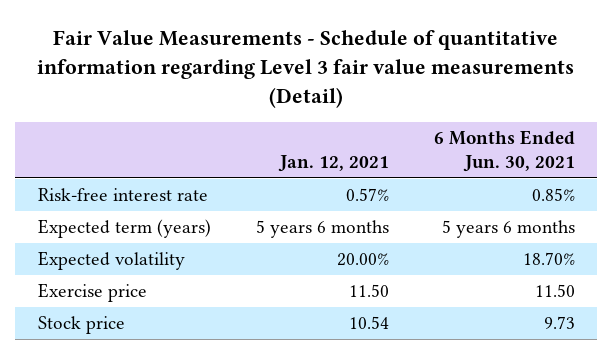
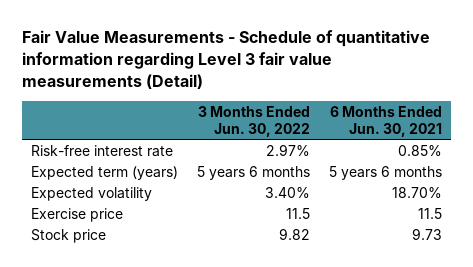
- | Jan. 12, 2021 | 6 Months Ended Jun. 30, 2021
+ | 3 Months Ended Jun. 30, 2022 | 6 Months Ended Jun. 30, 2021
- Exercise price | 11.50 | 11.50
+ Exercise price | 11.5 | 11.5

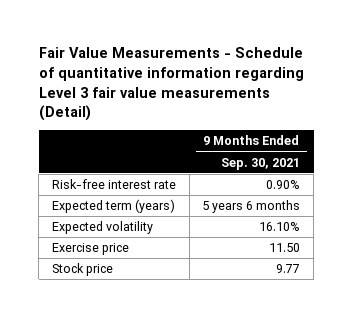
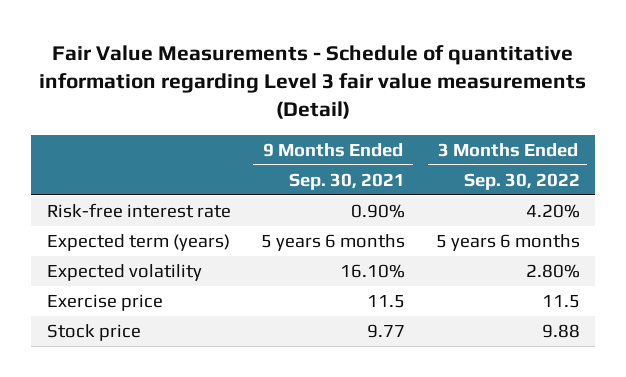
- | 9 Months Ended Sep. 30, 2021
+ | 9 Months Ended Sep. 30, 2021 | 3 Months Ended Sep. 30, 2022
- Exercise price | 11.50
+ Exercise price | 11.5 | 11.5

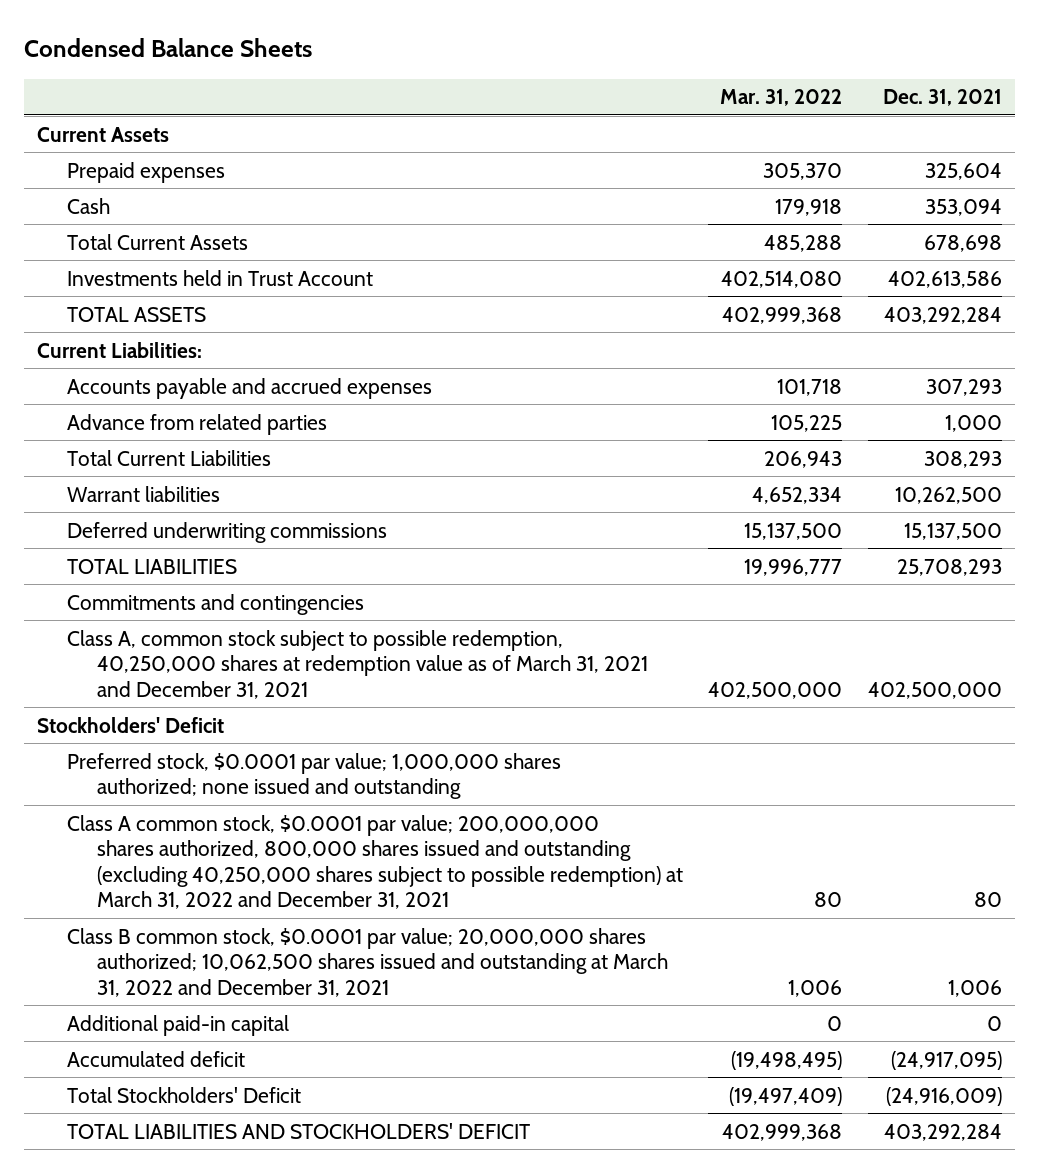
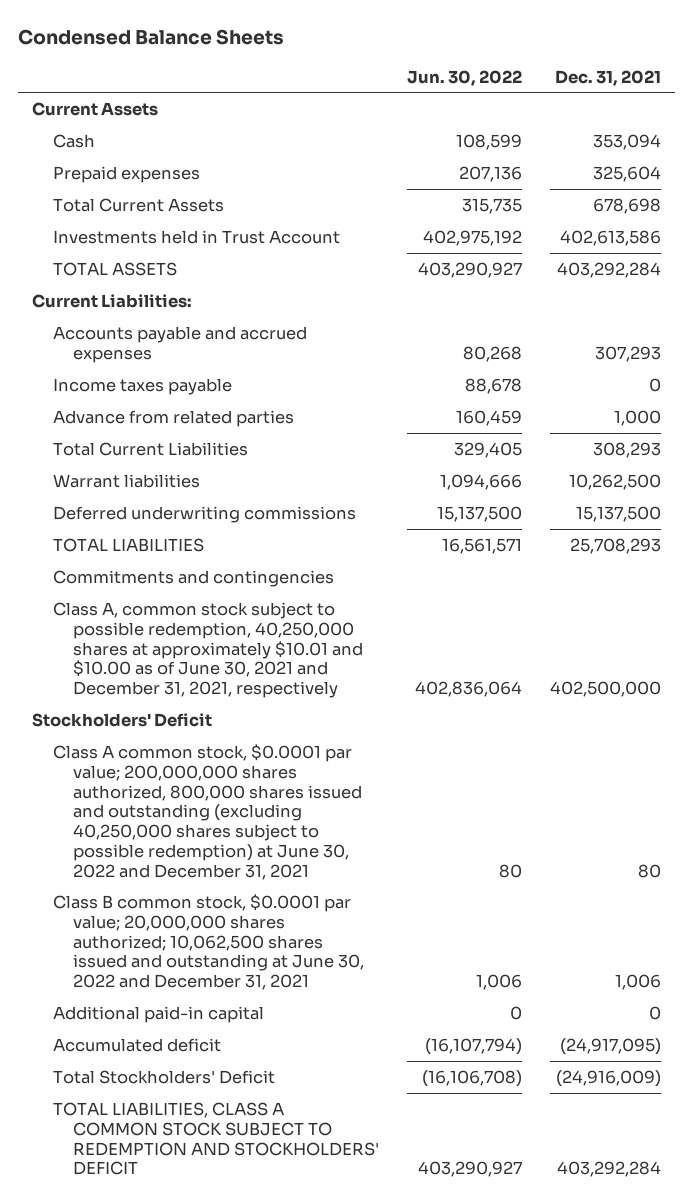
- | Mar. 31, 2022 | Dec. 31, 2021
+ | Jun. 30, 2022 | Dec. 31, 2021
moved down: Prepaid expenses | 207,136 | 325,604
+ Income taxes payable | 88,678 | 0
- Class A, common stock subject to possible redemption, 40,250,000 shares at redemption value as of March 31, 2021 and December 31, 2021 | 402,500,000 | 402,500,000
+ Class A, common stock subject to possible redemption, 40,250,000 shares at approximately $10.01 and $10.00 as of June 30, 2021 and December 31, 2021, respectively | 402,836,064 | 402,500,000
- Preferred stock, $0.0001 par value; 1,000,000 shares authorized; none issued and outstanding
- Class A common stock, $0.0001 par value; 200,000,000 shares authorized, 800,000 shares issued and outstanding (excluding 40,250,000 shares subject to possible redemption) at March 31, 2022 and December 31, 2021 | 80 | 80
- Class B common stock, $0.0001 par value; 20,000,000 shares authorized; 10,062,500 shares issued and outstanding at March 31, 2022 and December 31, 2021 | 1,006 | 1,006
+ Class A common stock, $0.0001 par value; 200,000,000 shares authorized, 800,000 shares issued and outstanding (excluding 40,250,000 shares subject to possible redemption) at June 30, 2022 and December 31, 2021 | 80 | 80
+ Class B common stock, $0.0001 par value; 20,000,000 shares authorized; 10,062,500 shares issued and outstanding at June 30, 2022 and December 31, 2021 | 1,006 | 1,006
- TOTAL LIABILITIES AND STOCKHOLDERS' DEFICIT | 402,999,368 | 403,292,284
+ TOTAL LIABILITIES, CLASS A COMMON STOCK SUBJECT TO REDEMPTION AND STOCKHOLDERS' DEFICIT | 403,290,927 | 403,292,284

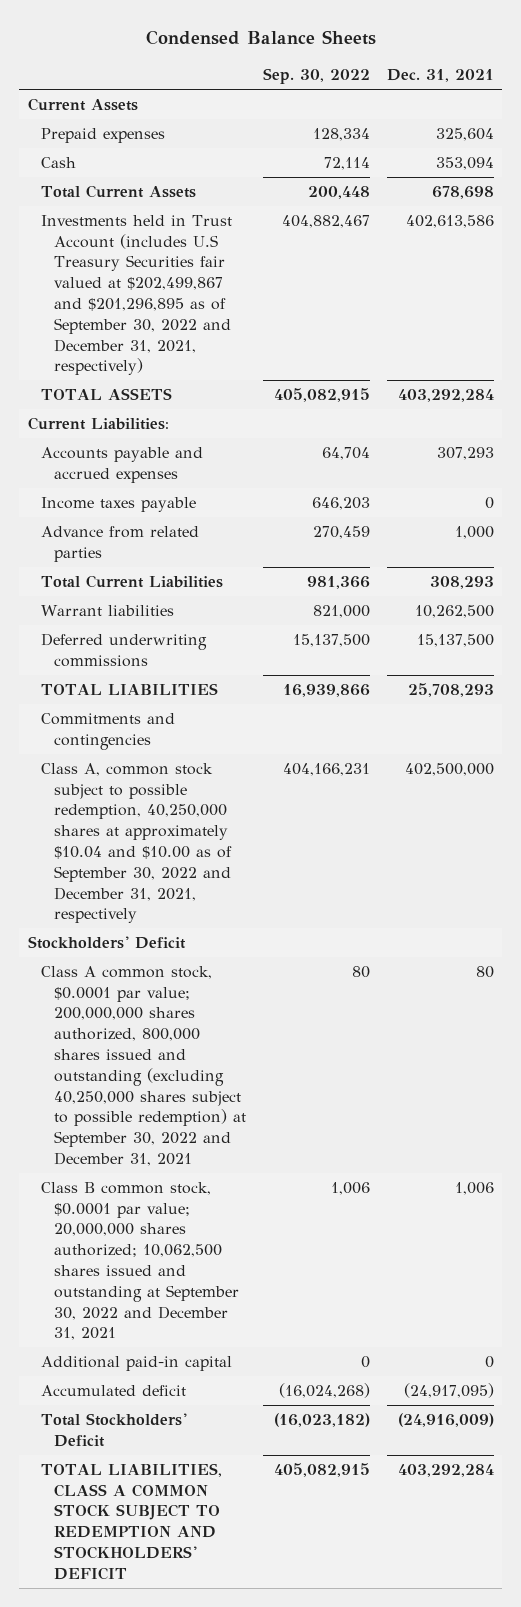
- | Jun. 30, 2022 | Dec. 31, 2021
+ | Sep. 30, 2022 | Dec. 31, 2021
moved down: Cash | 72,114 | 353,094
- Investments held in Trust Account | 402,975,192 | 402,613,586
+ Investments held in Trust Account (includes U.S Treasury Securities fair valued at $202,499,867 and $201,296,895 as of September 30, 2022 and December 31, 2021, respectively) | 404,882,467 | 402,613,586
- Class A, common stock subject to possible redemption, 40,250,000 shares at approximately $10.01 and $10.00 as of June 30, 2021 and December 31, 2021, respectively | 402,836,064 | 402,500,000
+ Class A, common stock subject to possible redemption, 40,250,000 shares at approximately $10.04 and $10.00 as of September 30, 2022 and December 31, 2021, respectively | 404,166,231 | 402,500,000
- Class A common stock, $0.0001 par value; 200,000,000 shares authorized, 800,000 shares issued and outstanding (excluding 40,250,000 shares subject to possible redemption) at June 30, 2022 and December 31, 2021 | 80 | 80
- Class B common stock, $0.0001 par value; 20,000,000 shares authorized; 10,062,500 shares issued and outstanding at June 30, 2022 and December 31, 2021 | 1,006 | 1,006
+ Class A common stock, $0.0001 par value; 200,000,000 shares authorized, 800,000 shares issued and outstanding (excluding 40,250,000 shares subject to possible redemption) at September 30, 2022 and December 31, 2021 | 80 | 80
+ Class B common stock, $0.0001 par value; 20,000,000 shares authorized; 10,062,500 shares issued and outstanding at September 30, 2022 and December 31, 2021 | 1,006 | 1,006

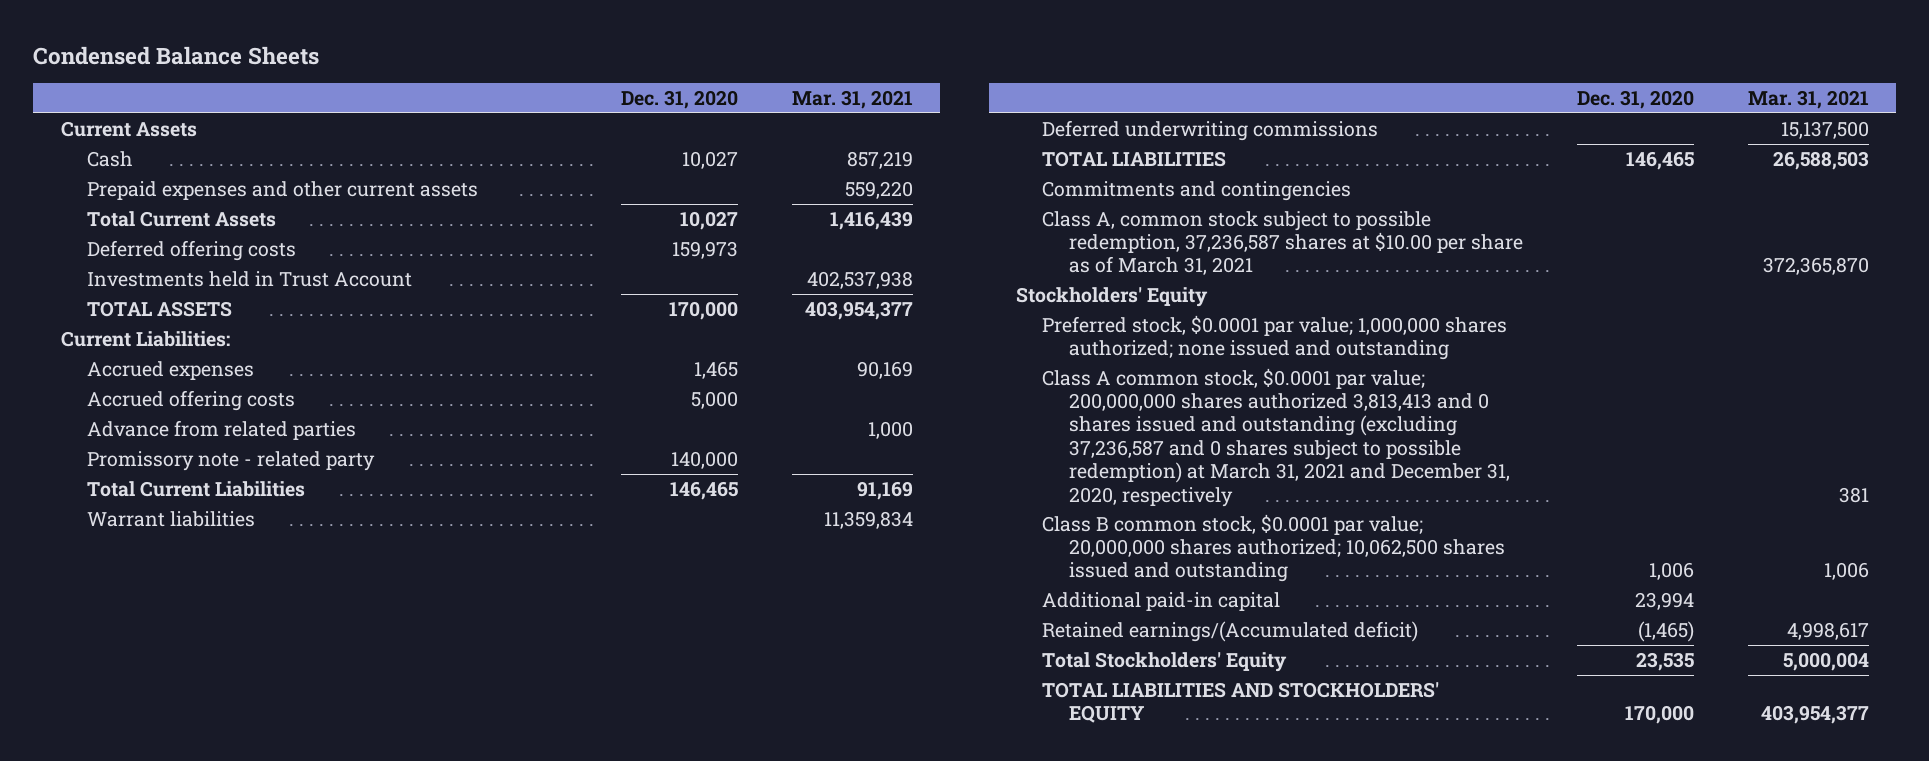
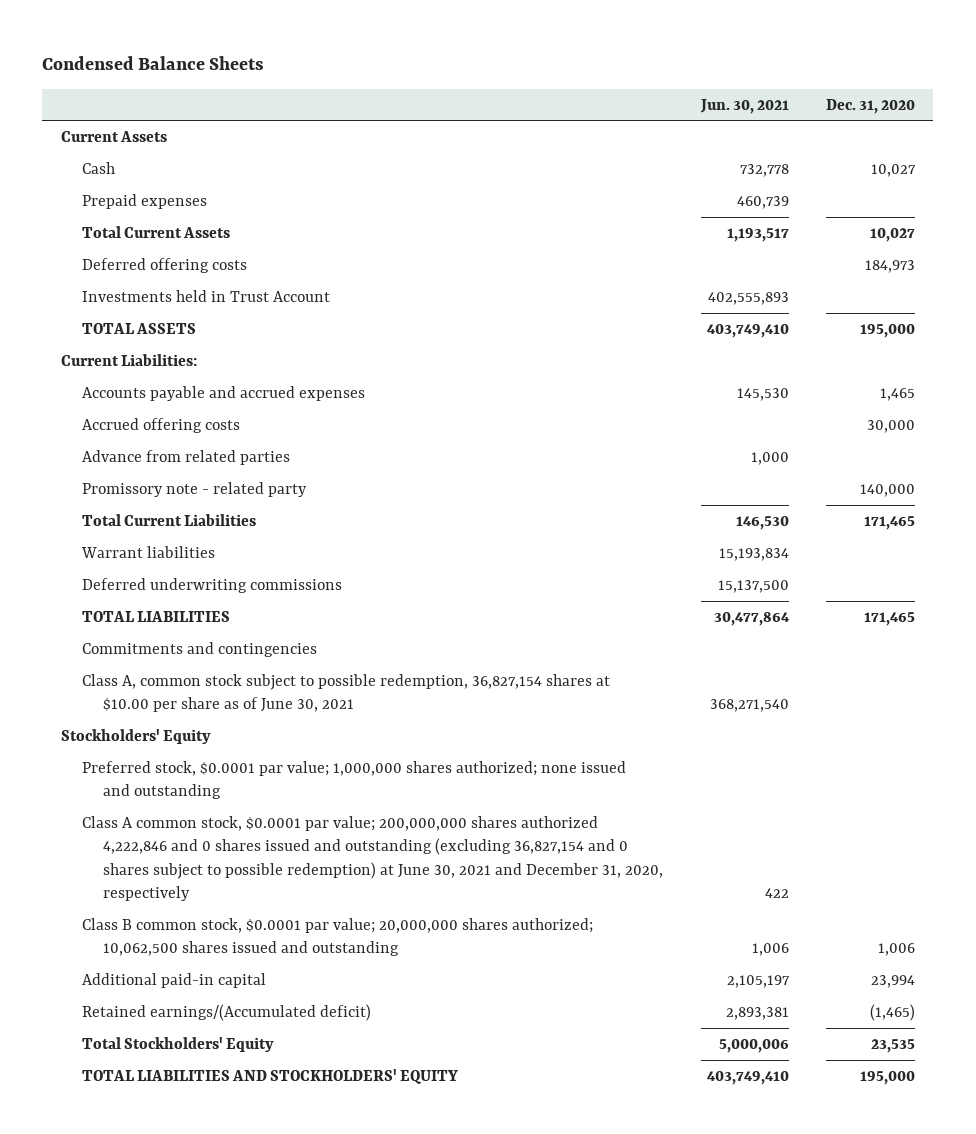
- | Dec. 31, 2020 | Mar. 31, 2021
+ | Jun. 30, 2021 | Dec. 31, 2020
- Prepaid expenses and other current assets | | 559,220
+ Prepaid expenses | 460,739 |
- Deferred offering costs | 159,973 |
+ Deferred offering costs | | 184,973
- TOTAL ASSETS | 170,000 | 403,954,377
+ TOTAL ASSETS | 403,749,410 | 195,000
- Accrued expenses | 1,465 | 90,169
- Accrued offering costs | 5,000 |
+ Accounts payable and accrued expenses | 145,530 | 1,465
+ Accrued offering costs | | 30,000
- Total Current Liabilities | 146,465 | 91,169
+ Total Current Liabilities | 146,530 | 171,465
- TOTAL LIABILITIES | 146,465 | 26,588,503
+ TOTAL LIABILITIES | 30,477,864 | 171,465
- Class A, common stock subject to possible redemption, 37,236,587 shares at $10.00 per share as of March 31, 2021 | | 372,365,870
+ Class A, common stock subject to possible redemption, 36,827,154 shares at $10.00 per share as of June 30, 2021 | 368,271,540 |
- Class A common stock, $0.0001 par value; 200,000,000 shares authorized 3,813,413 and 0 shares issued and outstanding (excluding 37,236,587 and 0 shares subject to possible redemption) at March 31, 2021 and December 31, 2020, respectively | | 381
+ Class A common stock, $0.0001 par value; 200,000,000 shares authorized 4,222,846 and 0 shares issued and outstanding (excluding 36,827,154 and 0 shares subject to possible redemption) at June 30, 2021 and December 31, 2020, respectively | 422 |
- TOTAL LIABILITIES AND STOCKHOLDERS' EQUITY | 170,000 | 403,954,377
+ TOTAL LIABILITIES AND STOCKHOLDERS' EQUITY | 403,749,410 | 195,000

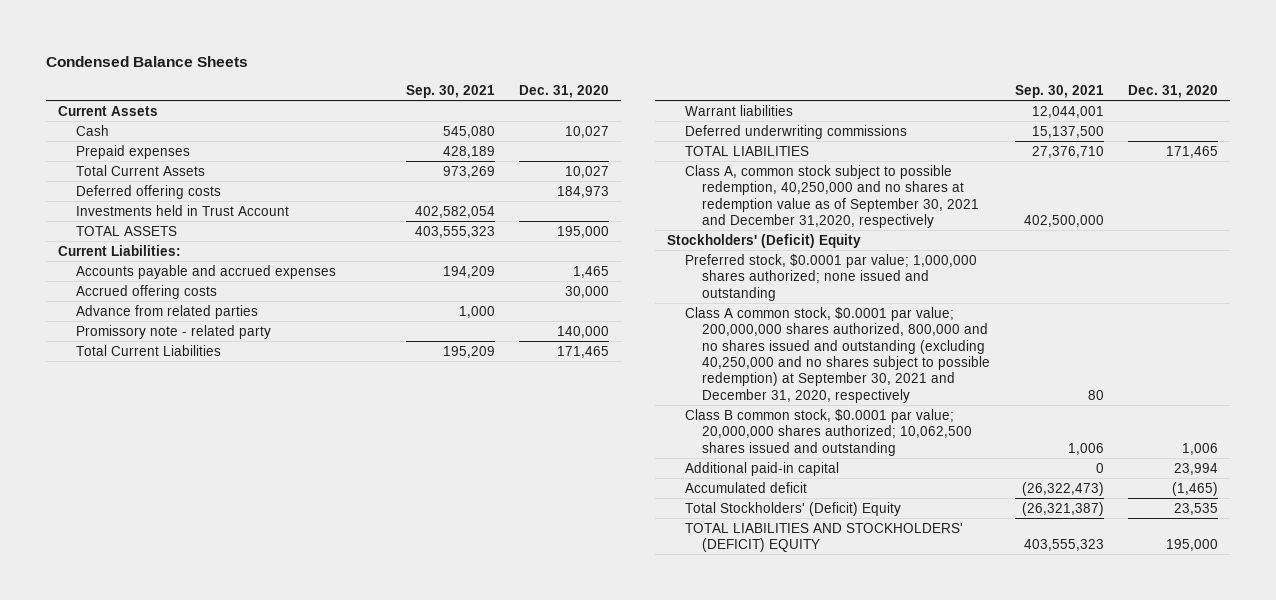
- | Jun. 30, 2021 | Dec. 31, 2020
+ | Sep. 30, 2021 | Dec. 31, 2020
- Commitments and contingencies
- Class A, common stock subject to possible redemption, 36,827,154 shares at $10.00 per share as of June 30, 2021 | 368,271,540 |
- Stockholders' Equity
+ Class A, common stock subject to possible redemption, 40,250,000 and no shares at redemption value as of September 30, 2021 and December 31,2020, respectively | 402,500,000 |
+ Stockholders' (Deficit) Equity
- Class A common stock, $0.0001 par value; 200,000,000 shares authorized 4,222,846 and 0 shares issued and outstanding (excluding 36,827,154 and 0 shares subject to possible redemption) at June 30, 2021 and December 31, 2020, respectively | 422 |
+ Class A common stock, $0.0001 par value; 200,000,000 shares authorized, 800,000 and no shares issued and outstanding (excluding 40,250,000 and no shares subject to possible redemption) at September 30, 2021 and December 31, 2020, respectively | 80 |
- Retained earnings/(Accumulated deficit) | 2,893,381 | (1,465)
- Total Stockholders' Equity | 5,000,006 | 23,535
- TOTAL LIABILITIES AND STOCKHOLDERS' EQUITY | 403,749,410 | 195,000
+ Accumulated deficit | (26,322,473) | (1,465)
+ Total Stockholders' (Deficit) Equity | (26,321,387) | 23,535
+ TOTAL LIABILITIES AND STOCKHOLDERS' (DEFICIT) EQUITY | 403,555,323 | 195,000

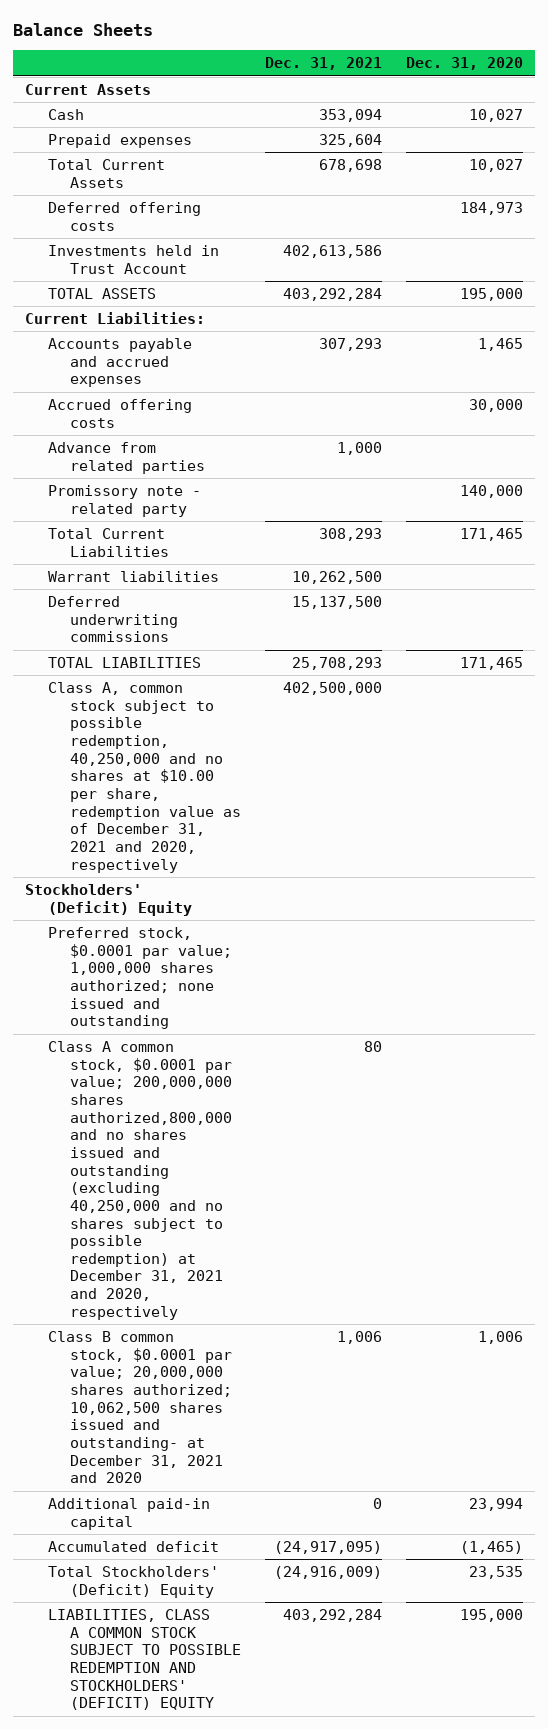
- Condensed Balance Sheets
+ Balance Sheets
- | Sep. 30, 2021 | Dec. 31, 2020
+ | Dec. 31, 2021 | Dec. 31, 2020
- Class A, common stock subject to possible redemption, 40,250,000 and no shares at redemption value as of September 30, 2021 and December 31,2020, respectively | 402,500,000 |
+ Class A, common stock subject to possible redemption, 40,250,000 and no shares at $10.00 per share, redemption value as of December 31, 2021 and 2020, respectively | 402,500,000 |
- Class A common stock, $0.0001 par value; 200,000,000 shares authorized, 800,000 and no shares issued and outstanding (excluding 40,250,000 and no shares subject to possible redemption) at September 30, 2021 and December 31, 2020, respectively | 80 |
- Class B common stock, $0.0001 par value; 20,000,000 shares authorized; 10,062,500 shares issued and outstanding | 1,006 | 1,006
+ Class A common stock, $0.0001 par value; 200,000,000 shares authorized,800,000 and no shares issued and outstanding (excluding 40,250,000 and no shares subject to possible redemption) at December 31, 2021 and 2020, respectively | 80 |
+ Class B common stock, $0.0001 par value; 20,000,000 shares authorized; 10,062,500 shares issued and outstanding- at December 31, 2021 and 2020 | 1,006 | 1,006
- TOTAL LIABILITIES AND STOCKHOLDERS' (DEFICIT) EQUITY | 403,555,323 | 195,000
+ LIABILITIES, CLASS A COMMON STOCK SUBJECT TO POSSIBLE REDEMPTION AND STOCKHOLDERS' (DEFICIT) EQUITY | 403,292,284 | 195,000

